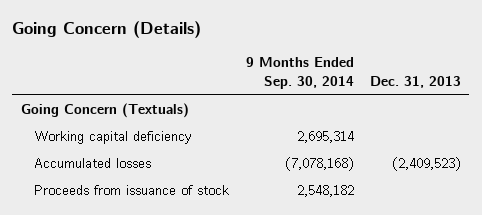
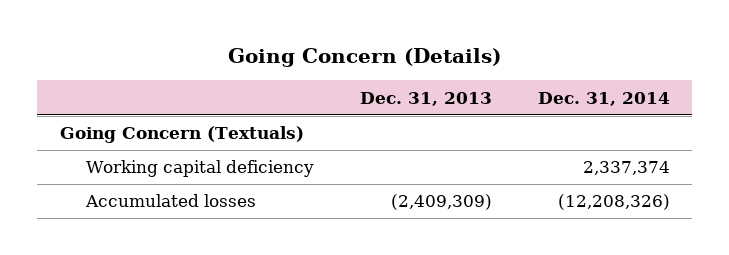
- | 9 Months Ended Sep. 30, 2014 | Dec. 31, 2013
+ | Dec. 31, 2013 | Dec. 31, 2014
- Accumulated losses | (7,078,168) | (2,409,523)
- Proceeds from issuance of stock | 2,548,182 |
+ Accumulated losses | (2,409,309) | (12,208,326)

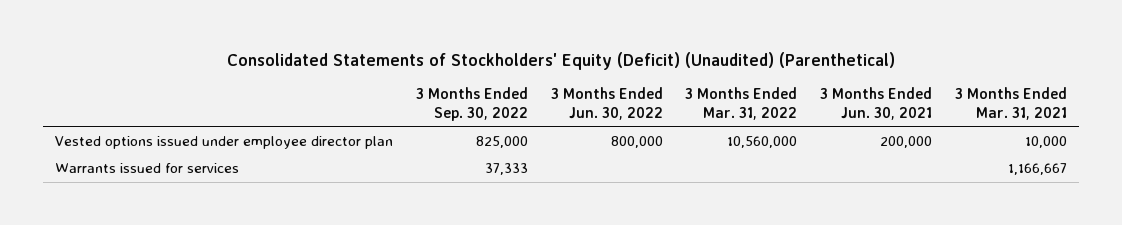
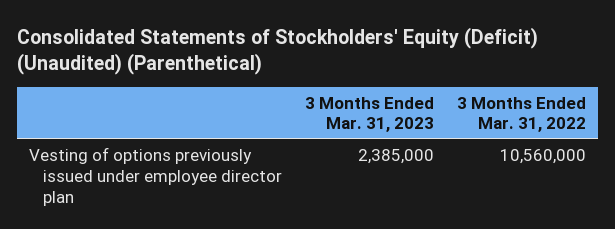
- | 3 Months Ended Sep. 30, 2022 | 3 Months Ended Jun. 30, 2022 | 3 Months Ended Mar. 31, 2022 | 3 Months Ended Jun. 30, 2021 | 3 Months Ended Mar. 31, 2021
+ | 3 Months Ended Mar. 31, 2023 | 3 Months Ended Mar. 31, 2022
- Vested options issued under employee director plan | 825,000 | 800,000 | 10,560,000 | 200,000 | 10,000
- Warrants issued for services | 37,333 | | | | 1,166,667
+ Vesting of options previously issued under employee director plan | 2,385,000 | 10,560,000

